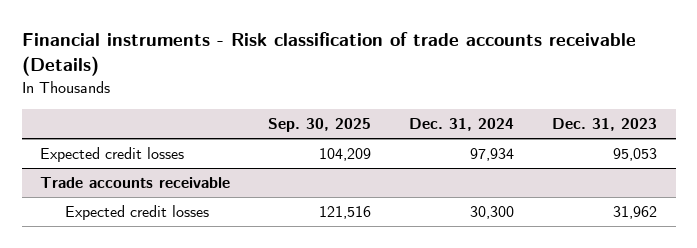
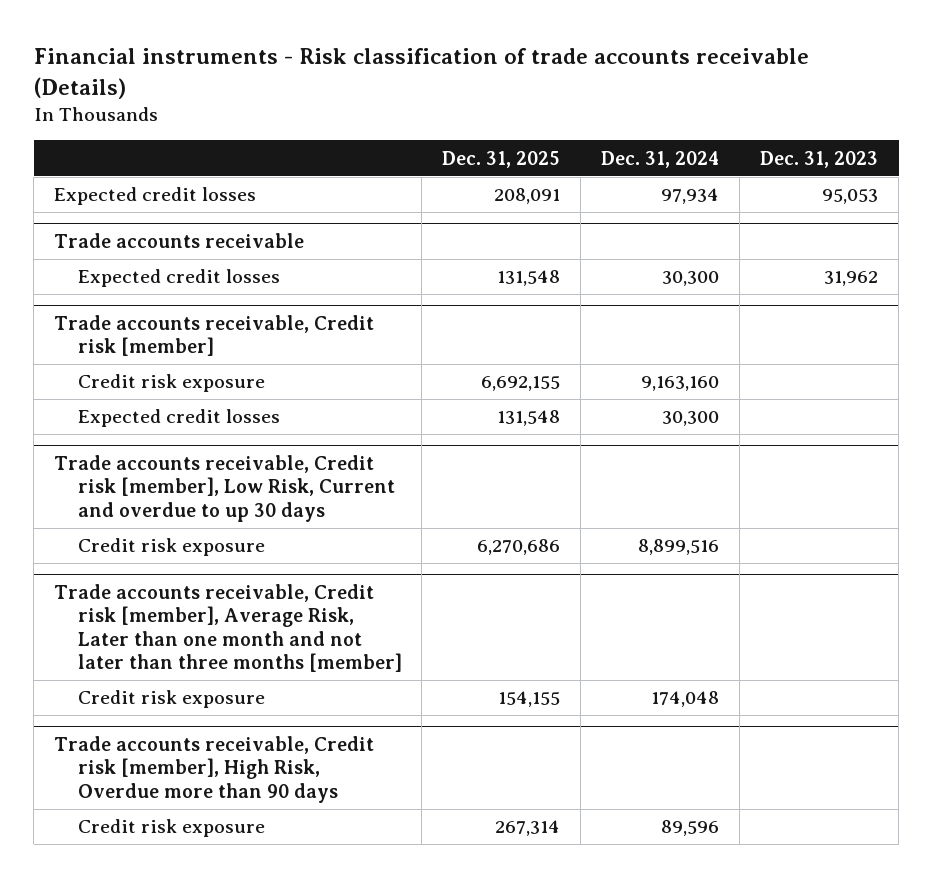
- | Sep. 30, 2025 | Dec. 31, 2024 | Dec. 31, 2023
+ | Dec. 31, 2025 | Dec. 31, 2024 | Dec. 31, 2023
+ Trade accounts receivable, Credit risk [member]
+ Credit risk exposure | 6,692,155 | 9,163,160 |
+ Expected credit losses | 131,548 | 30,300 |
+ Trade accounts receivable, Credit risk [member], Low Risk, Current and overdue to up 30 days
+ Credit risk exposure | 6,270,686 | 8,899,516 |
+ Trade accounts receivable, Credit risk [member], Average Risk, Later than one month and not later than three months [member]
+ Credit risk exposure | 154,155 | 174,048 |
+ Trade accounts receivable, Credit risk [member], High Risk, Overdue more than 90 days
+ Credit risk exposure | 267,314 | 89,596 |

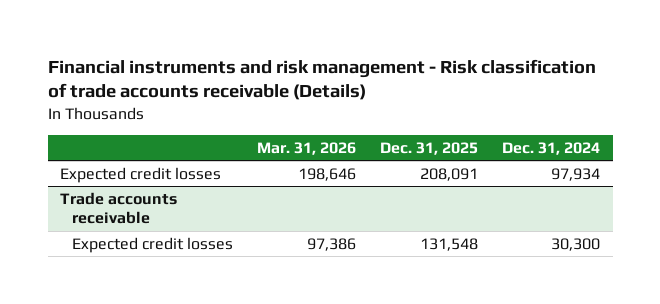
- Financial instruments - Risk classification of trade accounts receivable (Details)
+ Financial instruments and risk management - Risk classification of trade accounts receivable (Details)
- | Dec. 31, 2025 | Dec. 31, 2024 | Dec. 31, 2023
+ | Mar. 31, 2026 | Dec. 31, 2025 | Dec. 31, 2024
- Trade accounts receivable, Credit risk [member]
- Credit risk exposure | 6,692,155 | 9,163,160 |
- Expected credit losses | 131,548 | 30,300 |
- Trade accounts receivable, Credit risk [member], Low Risk, Current and overdue to up 30 days
- Credit risk exposure | 6,270,686 | 8,899,516 |
- Trade accounts receivable, Credit risk [member], Average Risk, Later than one month and not later than three months [member]
- Credit risk exposure | 154,155 | 174,048 |
- Trade accounts receivable, Credit risk [member], High Risk, Overdue more than 90 days
- Credit risk exposure | 267,314 | 89,596 |

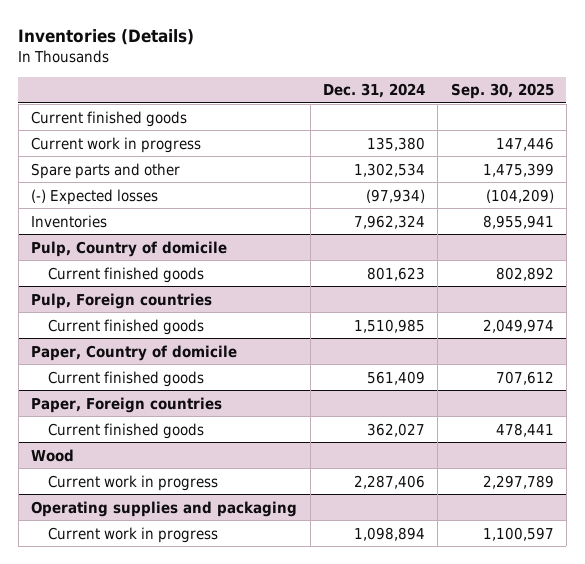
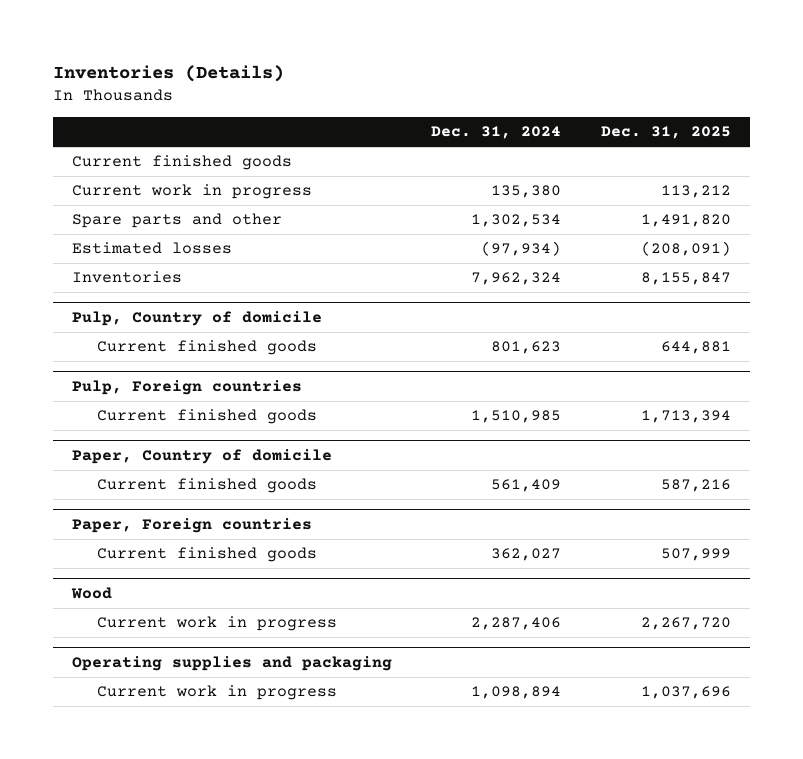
- | Dec. 31, 2024 | Sep. 30, 2025
+ | Dec. 31, 2024 | Dec. 31, 2025
- (-) Expected losses | (97,934) | (104,209)
+ Estimated losses | (97,934) | (208,091)

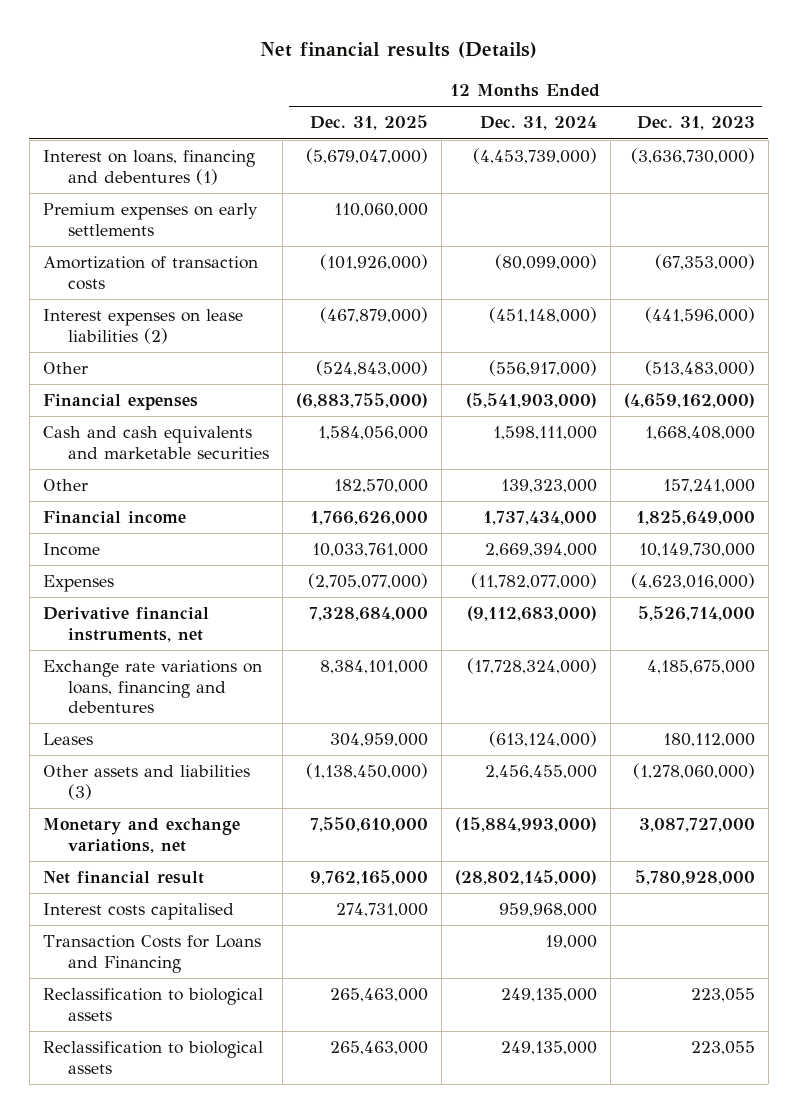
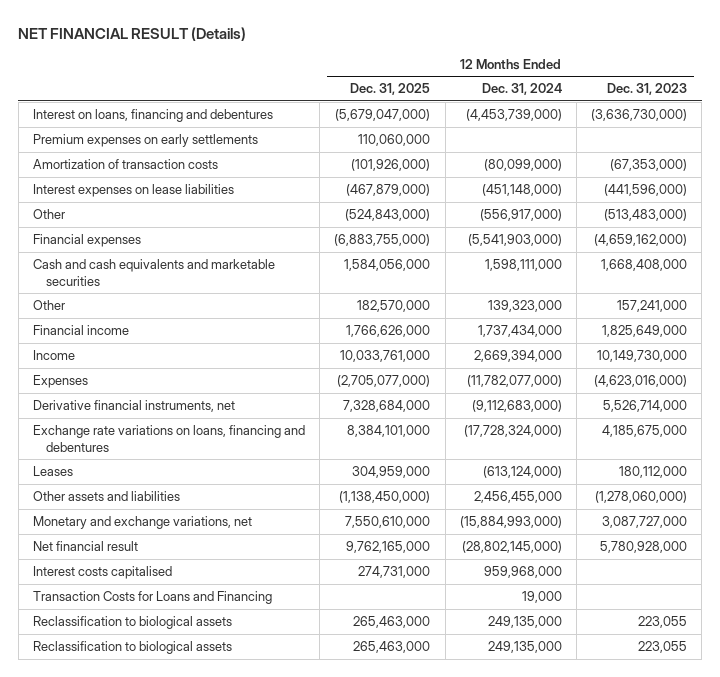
- Net financial results (Details)
+ NET FINANCIAL RESULT (Details)
- Interest on loans, financing and debentures (1) | (5,679,047,000) | (4,453,739,000) | (3,636,730,000)
+ Interest on loans, financing and debentures | (5,679,047,000) | (4,453,739,000) | (3,636,730,000)
- Interest expenses on lease liabilities (2) | (467,879,000) | (451,148,000) | (441,596,000)
+ Interest expenses on lease liabilities | (467,879,000) | (451,148,000) | (441,596,000)
- Other assets and liabilities (3) | (1,138,450,000) | 2,456,455,000 | (1,278,060,000)
+ Other assets and liabilities | (1,138,450,000) | 2,456,455,000 | (1,278,060,000)

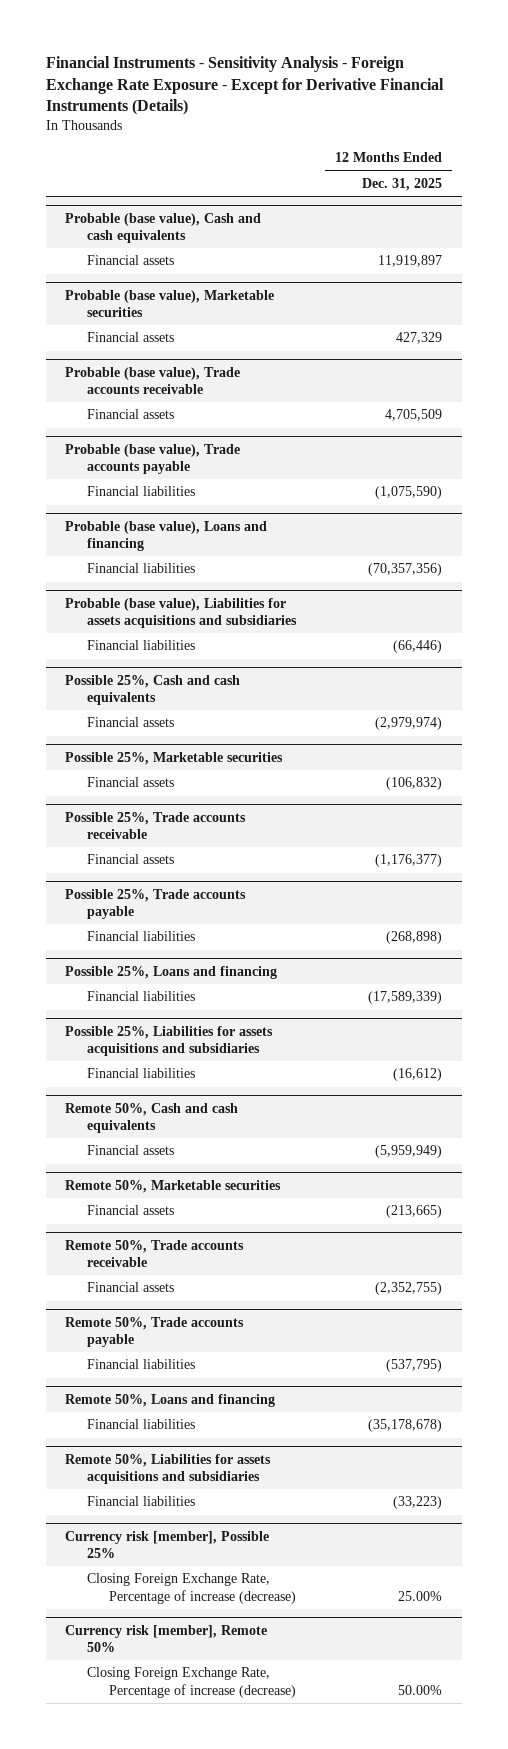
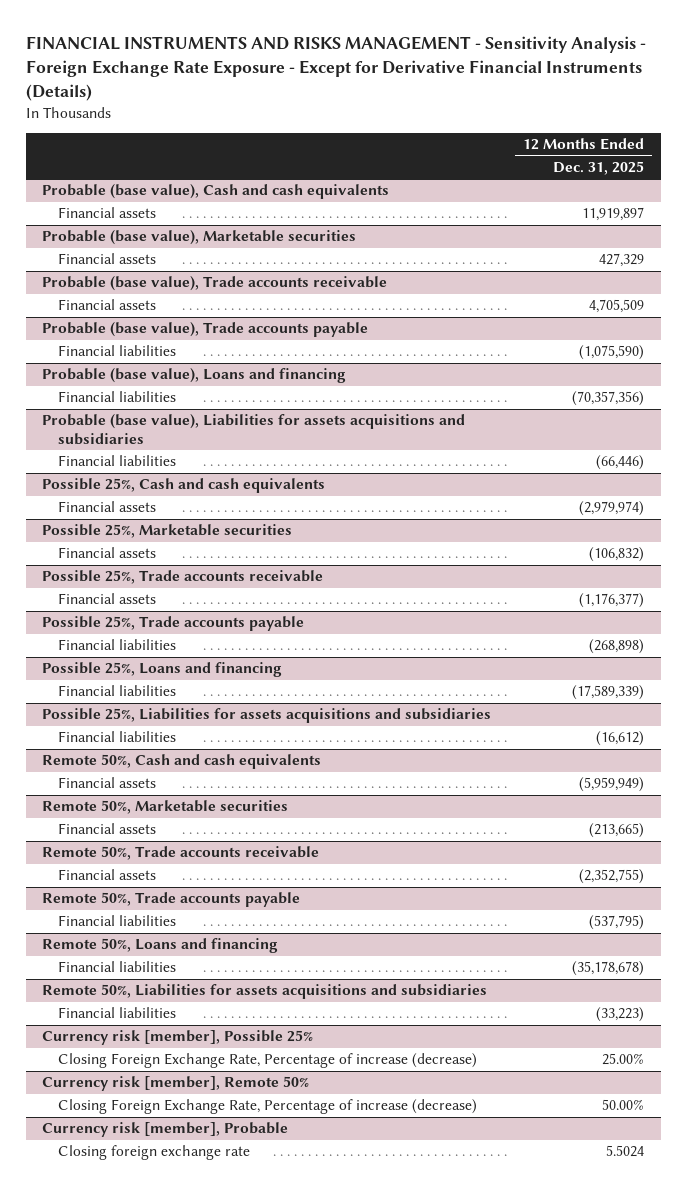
- Financial Instruments - Sensitivity Analysis - Foreign Exchange Rate Exposure - Except for Derivative Financial Instruments (Details)
+ FINANCIAL INSTRUMENTS AND RISKS MANAGEMENT - Sensitivity Analysis - Foreign Exchange Rate Exposure - Except for Derivative Financial Instruments (Details)
+ Currency risk [member], Probable
+ Closing foreign exchange rate | 5.5024

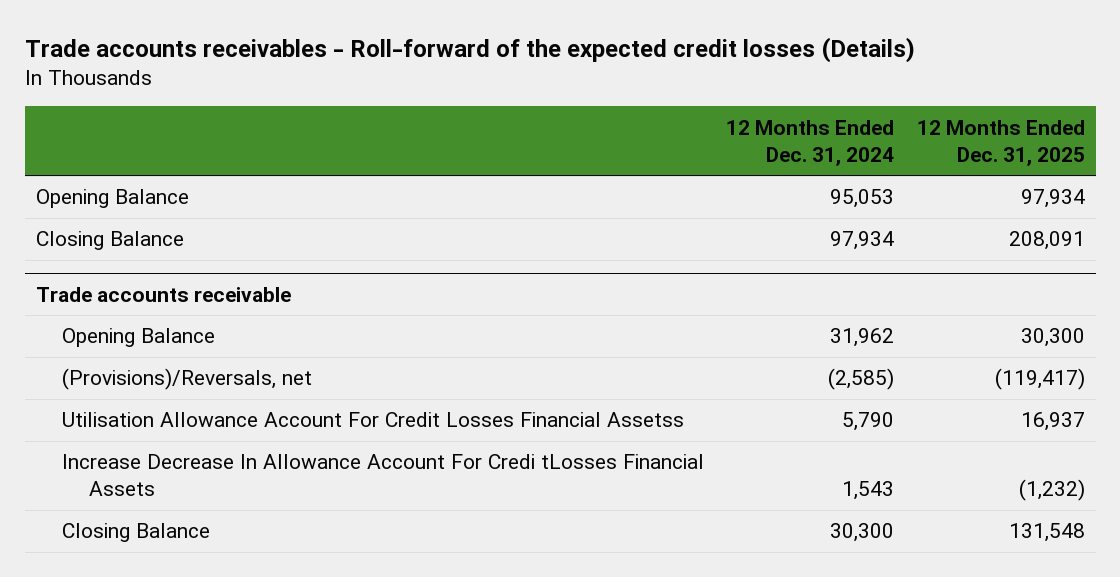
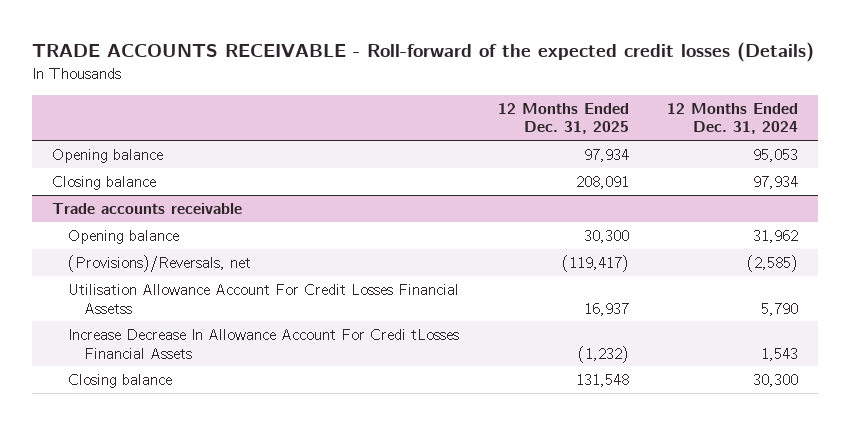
- Trade accounts receivables - Roll-forward of the expected credit losses (Details)
+ TRADE ACCOUNTS RECEIVABLE - Roll-forward of the expected credit losses (Details)
- | 12 Months Ended Dec. 31, 2024 | 12 Months Ended Dec. 31, 2025
+ | 12 Months Ended Dec. 31, 2025 | 12 Months Ended Dec. 31, 2024
- Opening Balance | 95,053 | 97,934
- Closing Balance | 97,934 | 208,091
+ Opening balance | 97,934 | 95,053
+ Closing balance | 208,091 | 97,934
@ Trade accounts receivable
- Opening Balance | 31,962 | 30,300
+ Opening balance | 30,300 | 31,962
- Closing Balance | 30,300 | 131,548
+ Closing balance | 131,548 | 30,300

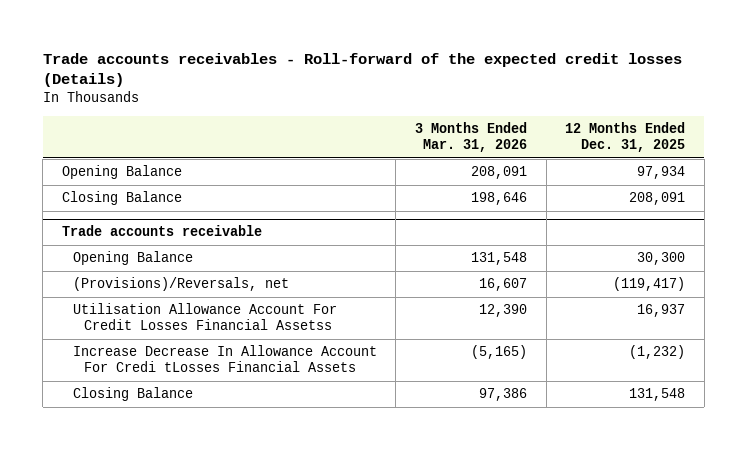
- TRADE ACCOUNTS RECEIVABLE - Roll-forward of the expected credit losses (Details)
+ Trade accounts receivables - Roll-forward of the expected credit losses (Details)
- | 12 Months Ended Dec. 31, 2025 | 12 Months Ended Dec. 31, 2024
+ | 3 Months Ended Mar. 31, 2026 | 12 Months Ended Dec. 31, 2025
- Opening balance | 97,934 | 95,053
- Closing balance | 208,091 | 97,934
+ Opening Balance | 208,091 | 97,934
+ Closing Balance | 198,646 | 208,091
@ Trade accounts receivable
- Opening balance | 30,300 | 31,962
+ Opening Balance | 131,548 | 30,300
- Closing balance | 131,548 | 30,300
+ Closing Balance | 97,386 | 131,548

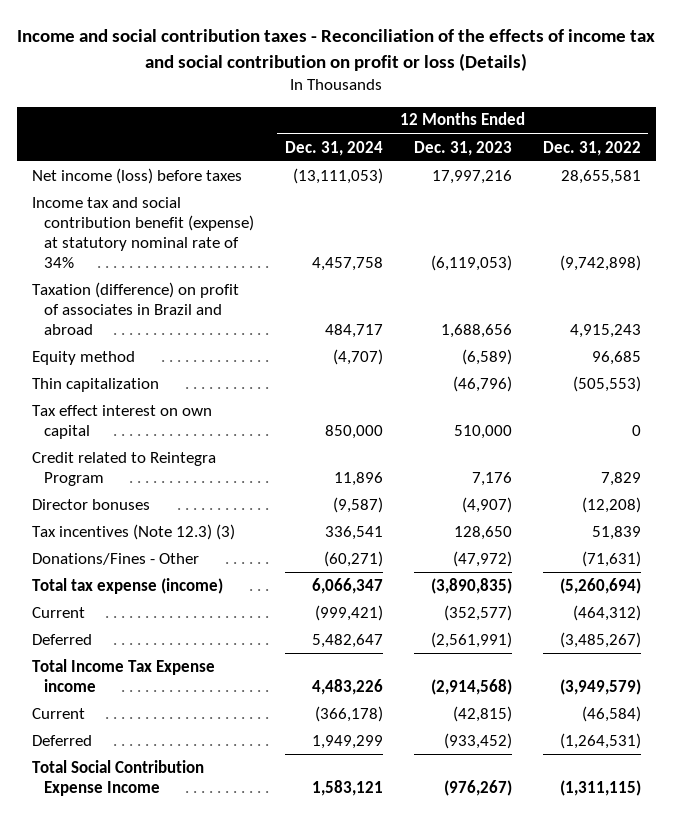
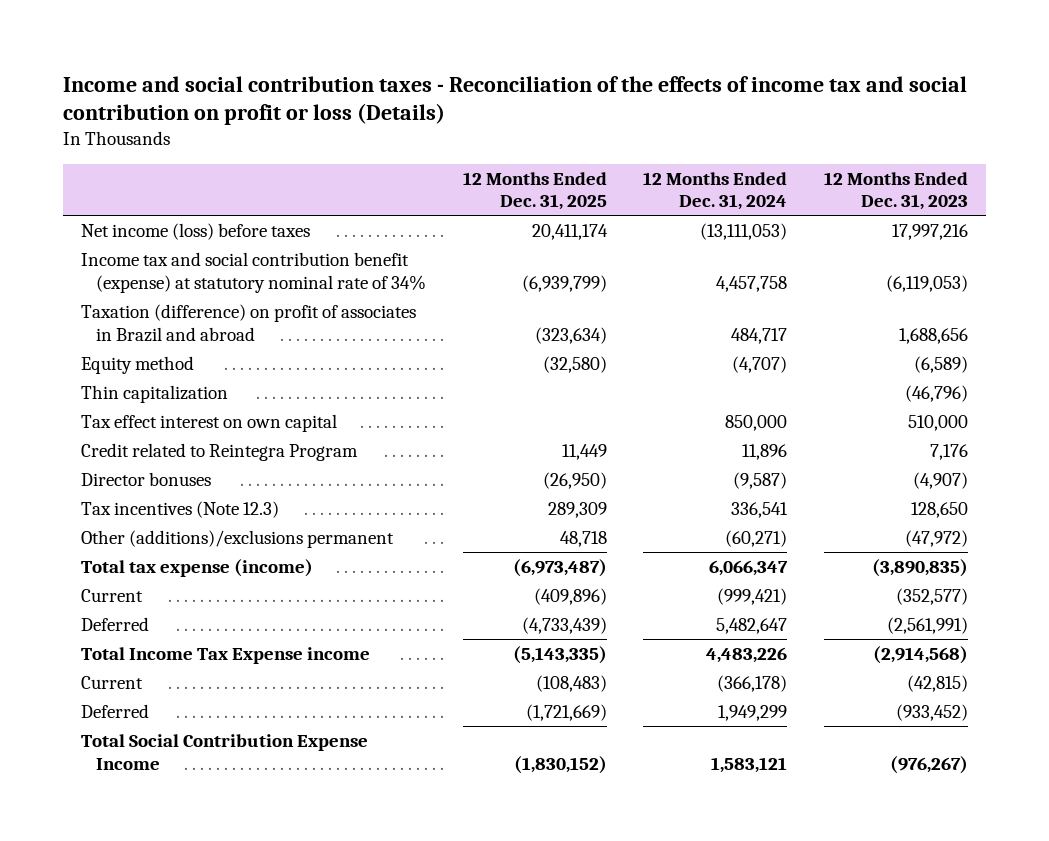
- | 12 Months Ended Dec. 31, 2024 | 12 Months Ended Dec. 31, 2023 | 12 Months Ended Dec. 31, 2022
+ | 12 Months Ended Dec. 31, 2025 | 12 Months Ended Dec. 31, 2024 | 12 Months Ended Dec. 31, 2023
- Tax incentives (Note 12.3) (3) | 336,541 | 128,650 | 51,839
- Donations/Fines - Other | (60,271) | (47,972) | (71,631)
+ Tax incentives (Note 12.3) | 289,309 | 336,541 | 128,650
+ Other (additions)/exclusions permanent | 48,718 | (60,271) | (47,972)

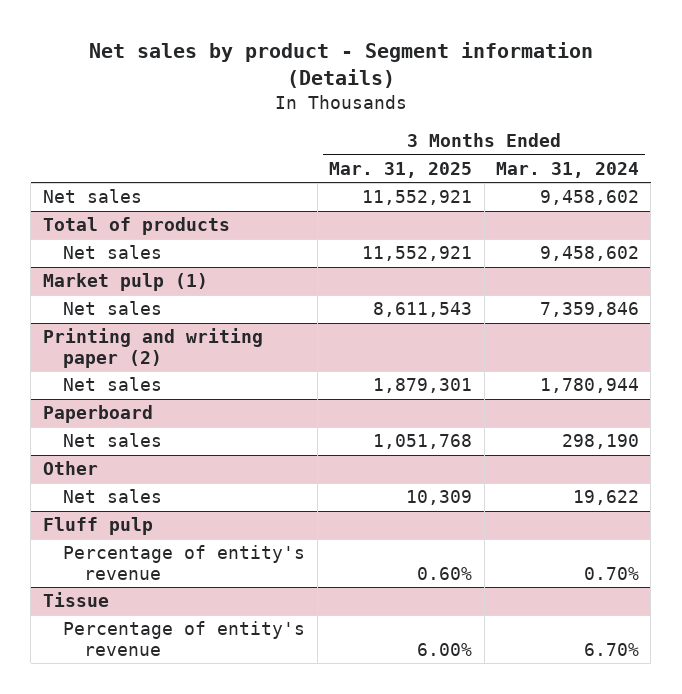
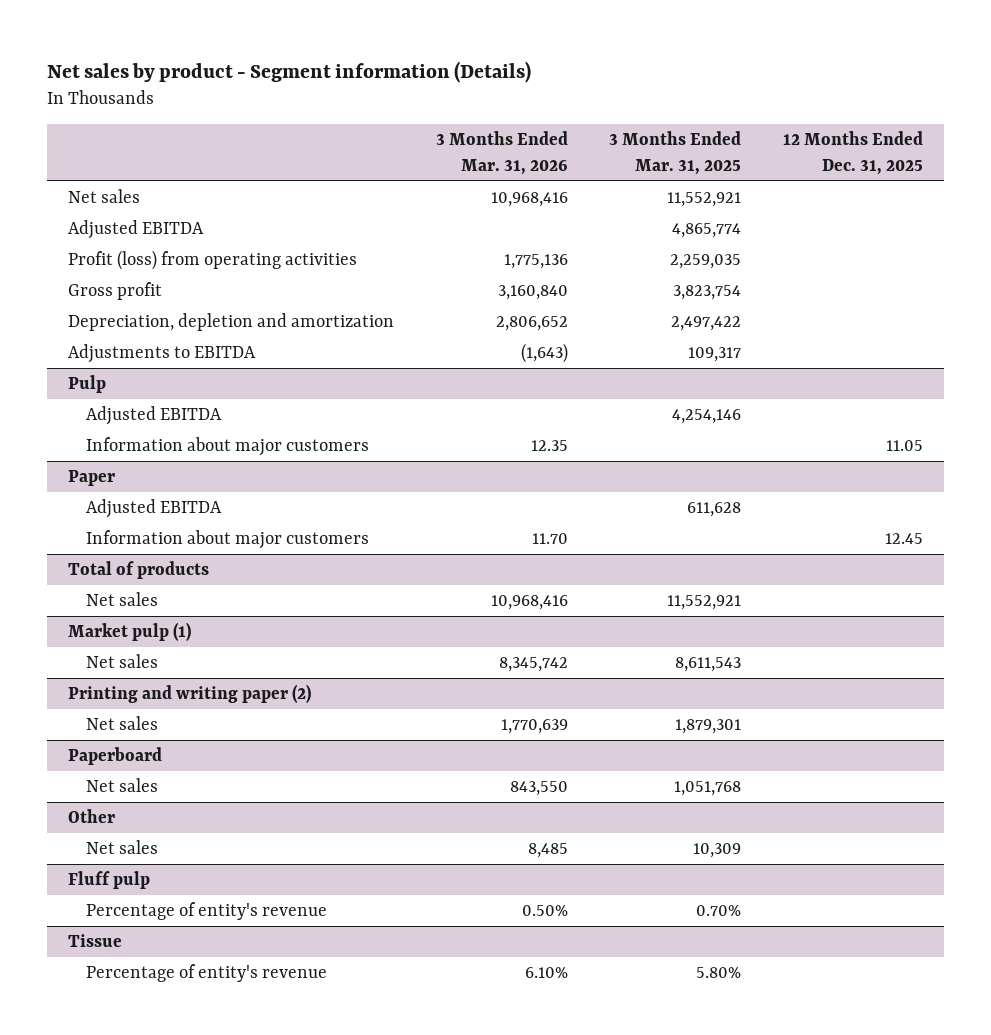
- | 3 Months Ended Mar. 31, 2025 | 3 Months Ended Mar. 31, 2024
+ | 3 Months Ended Mar. 31, 2026 | 3 Months Ended Mar. 31, 2025 | 12 Months Ended Dec. 31, 2025
+ Adjusted EBITDA | | 4,865,774 |
+ Profit (loss) from operating activities | 1,775,136 | 2,259,035 |
+ Gross profit | 3,160,840 | 3,823,754 |
+ Depreciation, depletion and amortization | 2,806,652 | 2,497,422 |
+ Adjustments to EBITDA | (1,643) | 109,317 |
+ Pulp
+ Adjusted EBITDA | | 4,254,146 |
+ Information about major customers | 12.35 | | 11.05
+ Paper
+ Adjusted EBITDA | | 611,628 |
+ Information about major customers | 11.70 | | 12.45
@ Fluff pulp
- Percentage of entity's revenue | 0.60% | 0.70%
+ Percentage of entity's revenue | 0.50% | 0.70% |
@ Tissue
- Percentage of entity's revenue | 6.00% | 6.70%
+ Percentage of entity's revenue | 6.10% | 5.80% |

